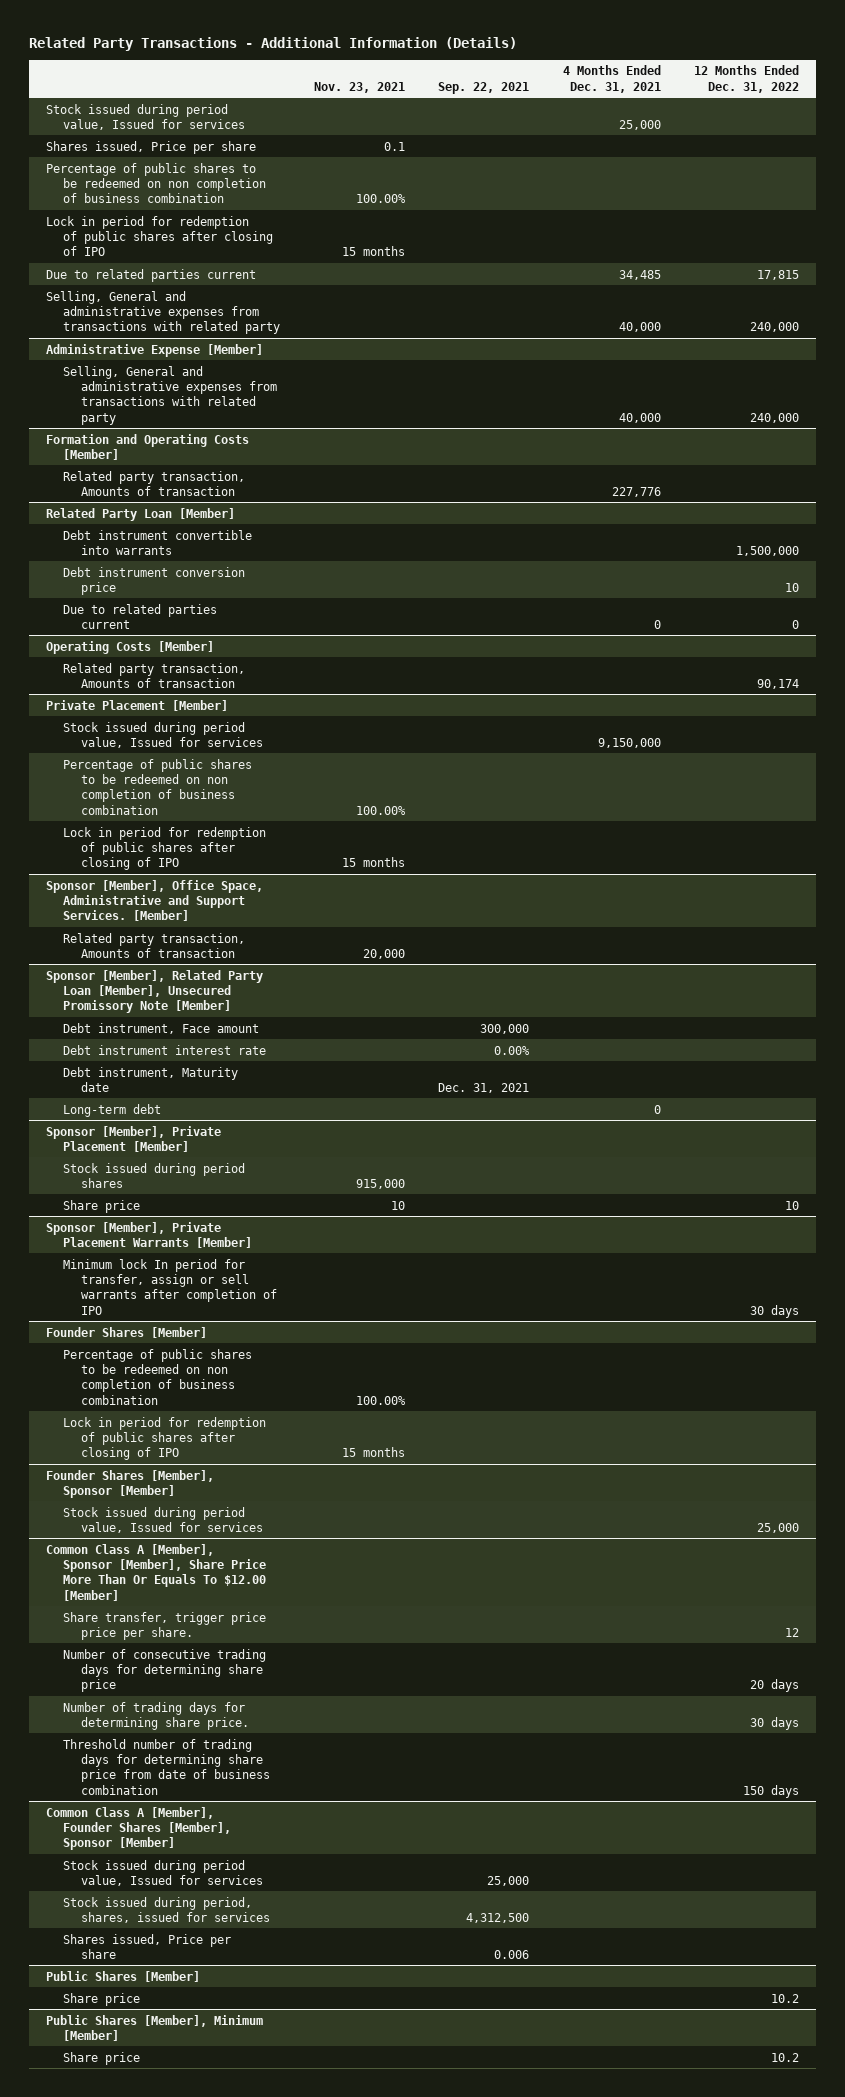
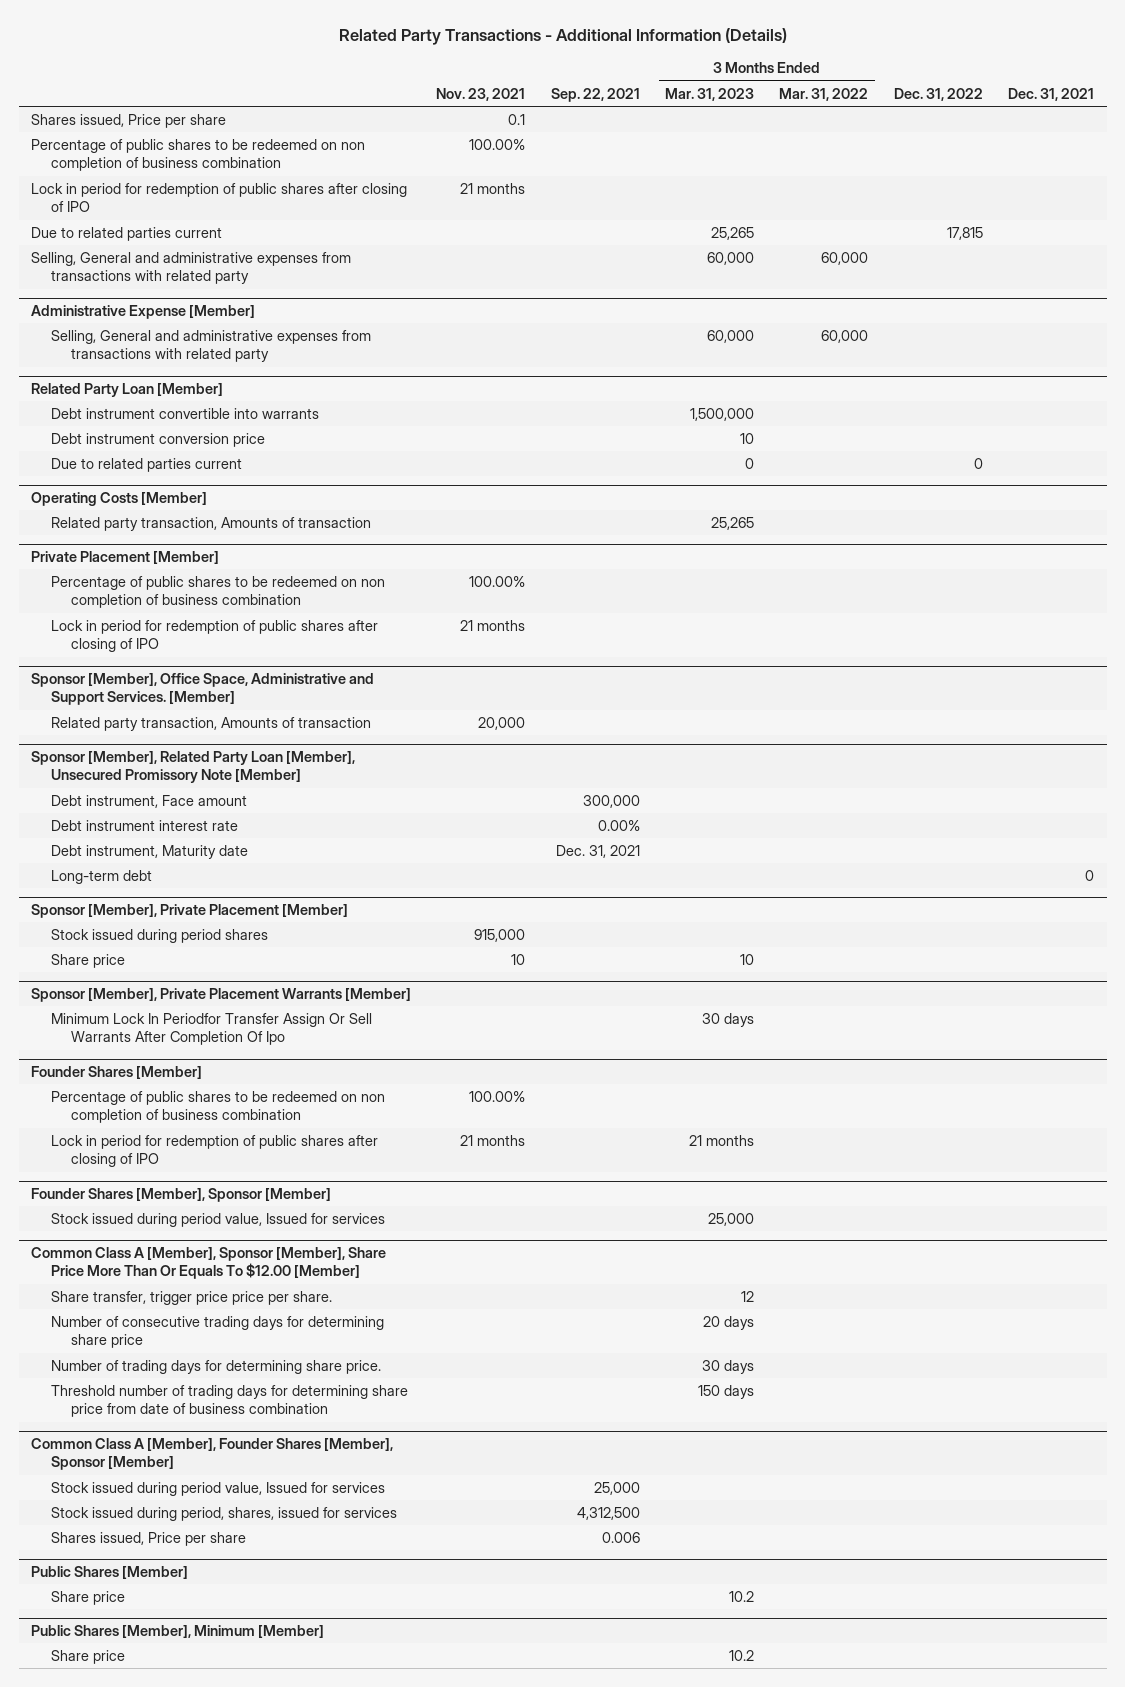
- | Nov. 23, 2021 | Sep. 22, 2021 | 4 Months Ended Dec. 31, 2021 | 12 Months Ended Dec. 31, 2022
+ | Nov. 23, 2021 | Sep. 22, 2021 | 3 Months Ended Mar. 31, 2023 | 3 Months Ended Mar. 31, 2022 | Dec. 31, 2022 | Dec. 31, 2021
- Stock issued during period value, Issued for services | | | 25,000 |
- Lock in period for redemption of public shares after closing of IPO | 15 months | | |
+ Lock in period for redemption of public shares after closing of IPO | 21 months | | | | |
- Formation and Operating Costs [Member]
- Related party transaction, Amounts of transaction | | | 227,776 |
@ Private Placement [Member]
- Stock issued during period value, Issued for services | | | 9,150,000 |
- Lock in period for redemption of public shares after closing of IPO | 15 months | | |
+ Lock in period for redemption of public shares after closing of IPO | 21 months | | | | |
@ Sponsor [Member], Private Placement Warrants [Member]
- Minimum lock In period for transfer, assign or sell warrants after completion of IPO | | | | 30 days
+ Minimum Lock In Periodfor Transfer Assign Or Sell Warrants After Completion Of Ipo | | | 30 days | | |
@ Founder Shares [Member]
- Lock in period for redemption of public shares after closing of IPO | 15 months | | |
+ Lock in period for redemption of public shares after closing of IPO | 21 months | | 21 months | | |

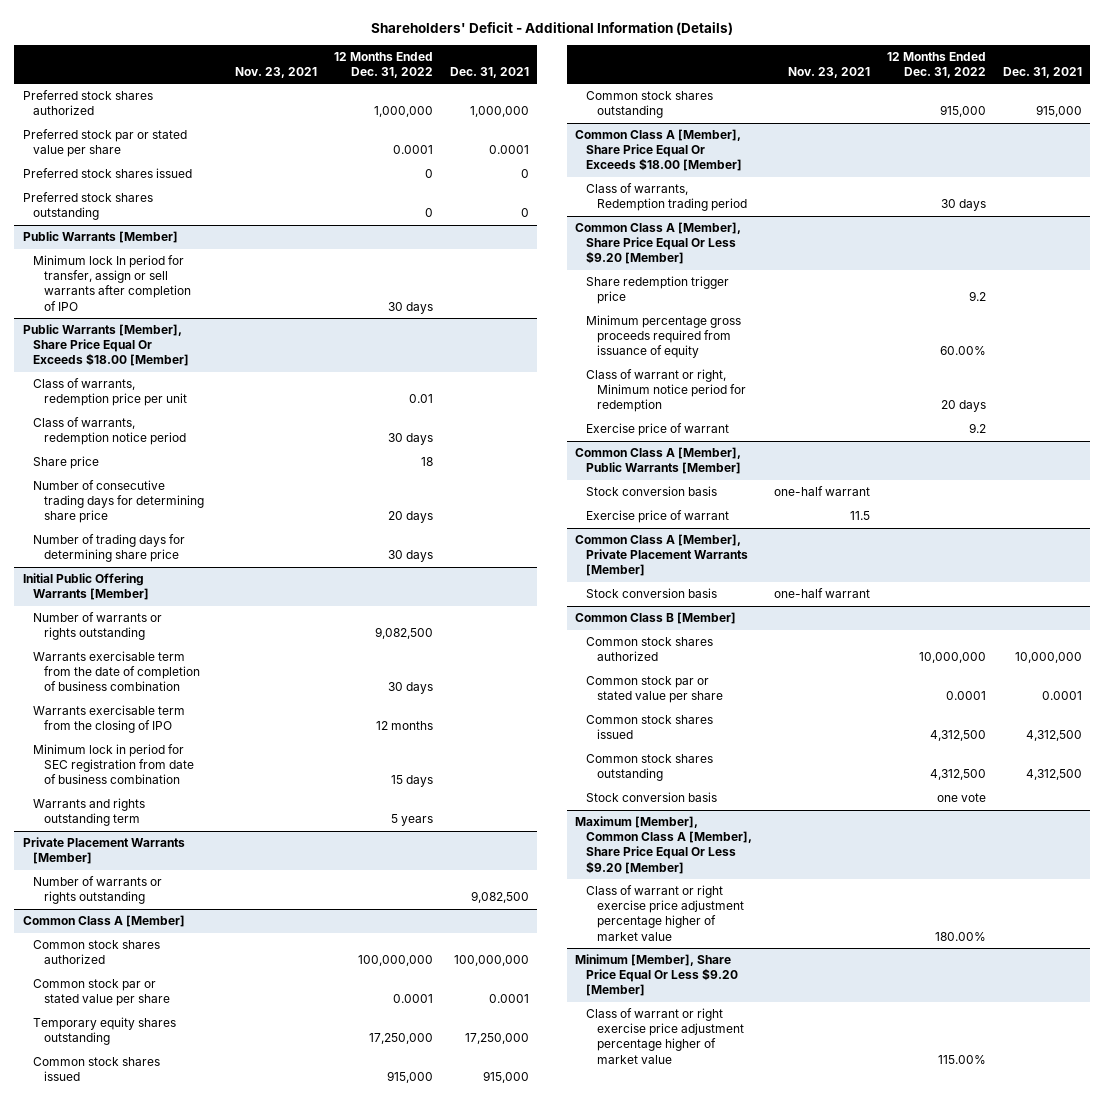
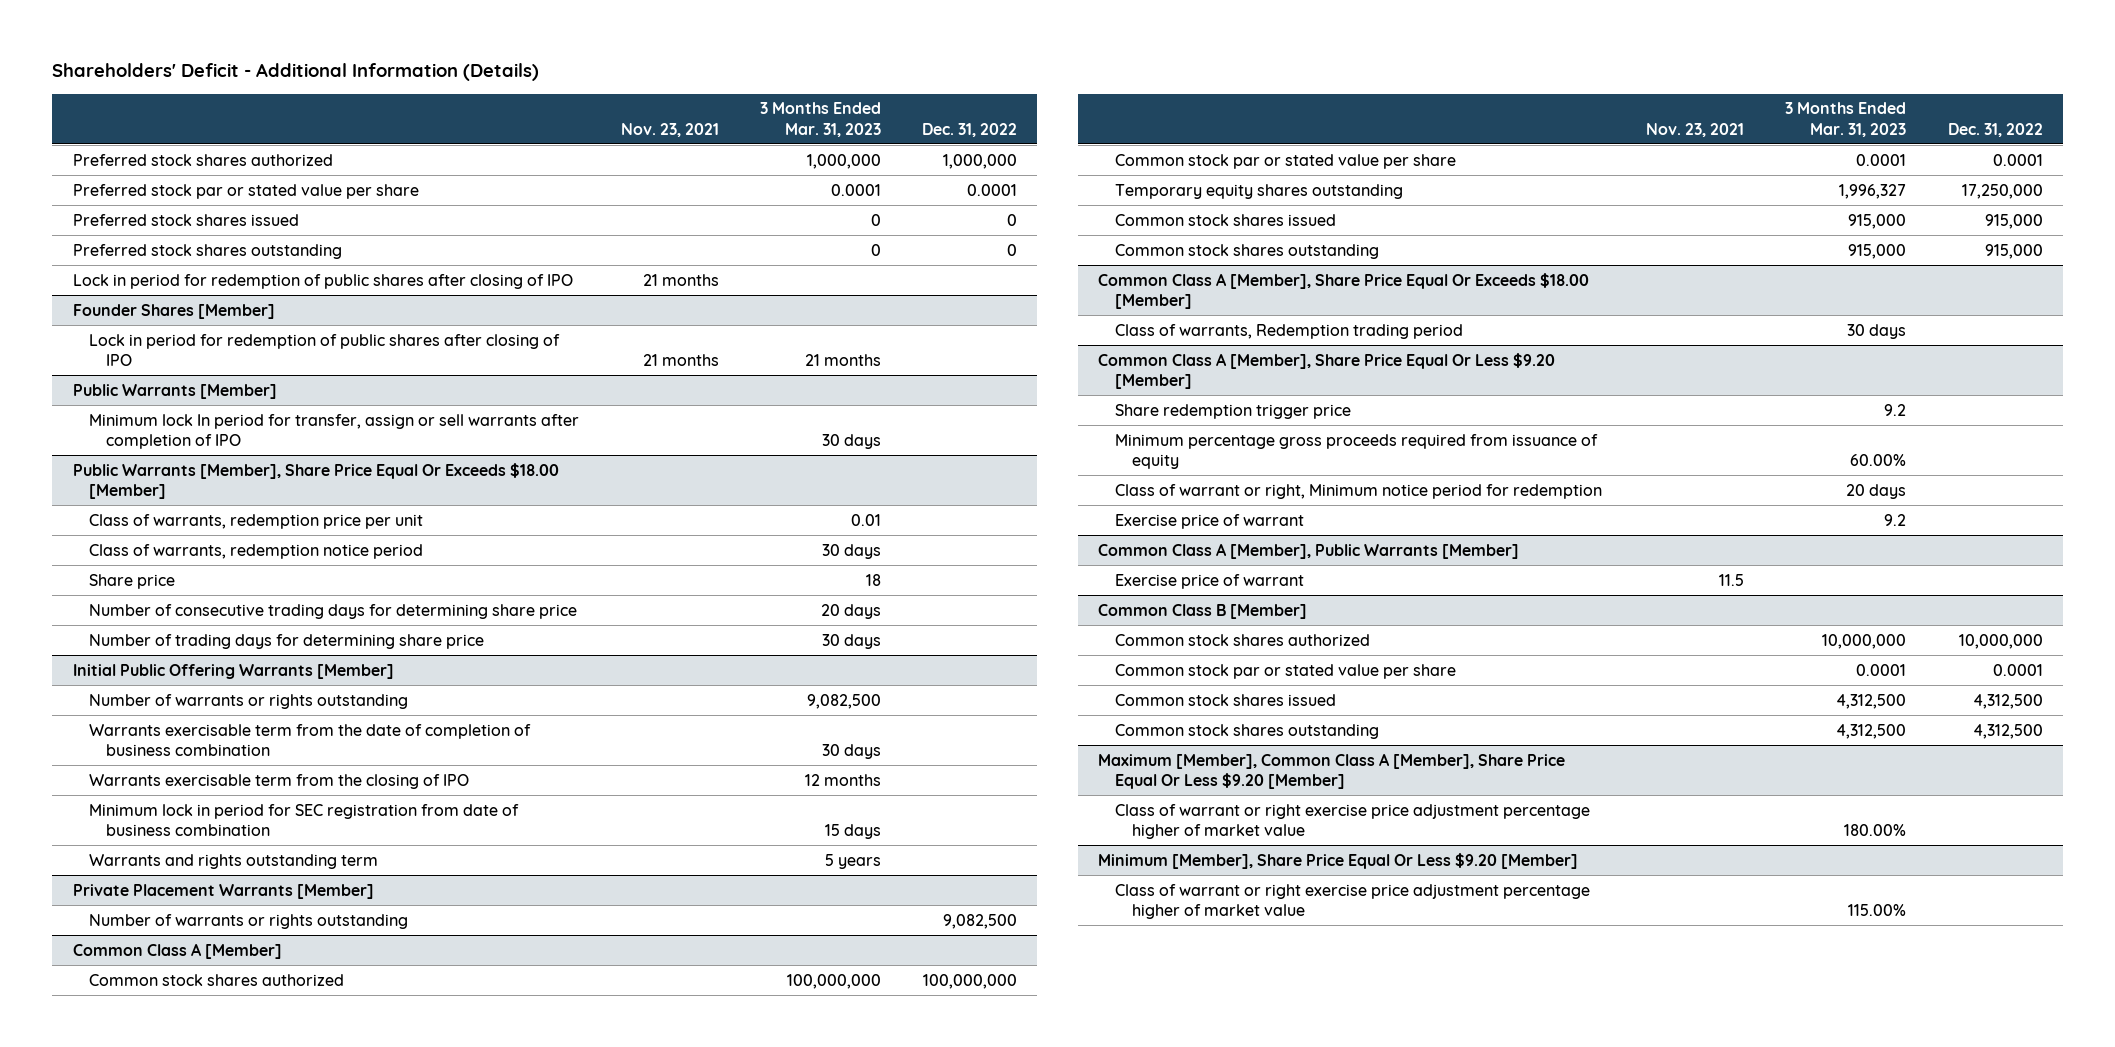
- | Nov. 23, 2021 | 12 Months Ended Dec. 31, 2022 | Dec. 31, 2021
+ | Nov. 23, 2021 | 3 Months Ended Mar. 31, 2023 | Dec. 31, 2022
+ Lock in period for redemption of public shares after closing of IPO | 21 months | |
+ Founder Shares [Member]
+ Lock in period for redemption of public shares after closing of IPO | 21 months | 21 months |
@ Common Class A [Member], Public Warrants [Member]
- Stock conversion basis | one-half warrant | |
- Common Class A [Member], Private Placement Warrants [Member]
- Stock conversion basis | one-half warrant | |
@ Common Class B [Member]
- Stock conversion basis | | one vote |

